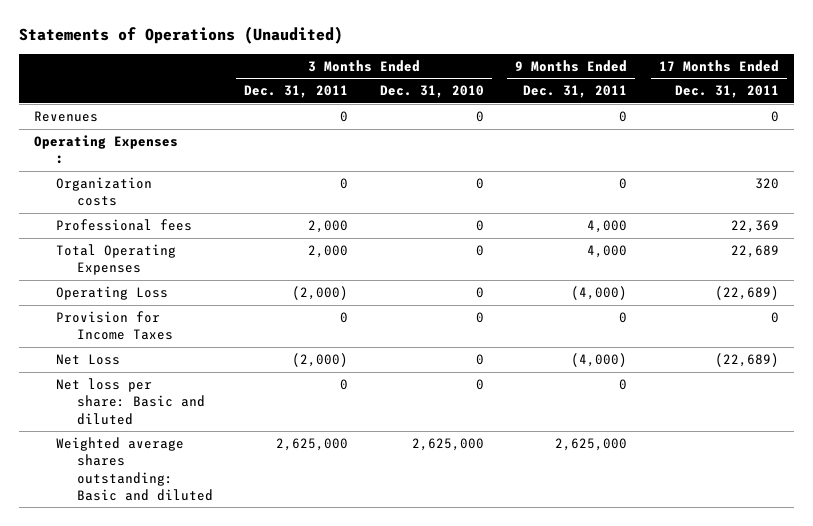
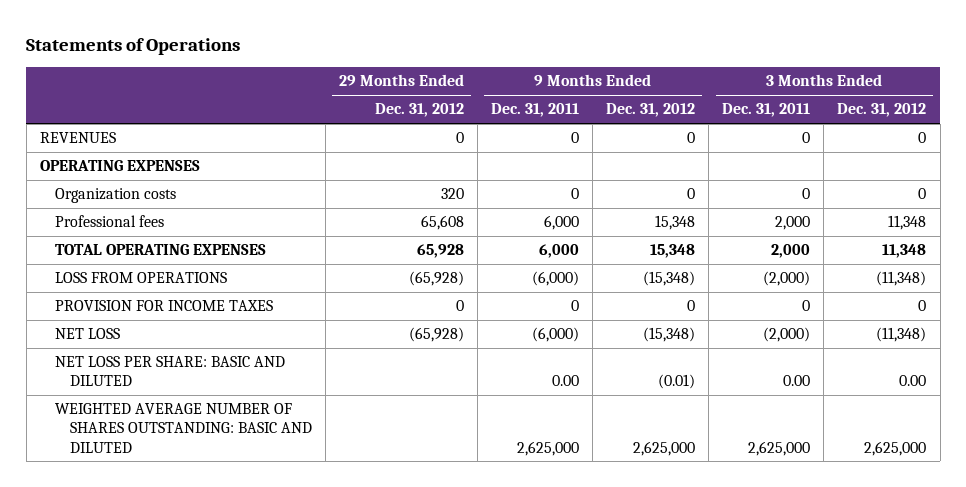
- Statements of Operations (Unaudited)
+ Statements of Operations
- | 3 Months Ended Dec. 31, 2011 | 3 Months Ended Dec. 31, 2010 | 9 Months Ended Dec. 31, 2011 | 17 Months Ended Dec. 31, 2011
+ | 29 Months Ended Dec. 31, 2012 | 9 Months Ended Dec. 31, 2011 | 9 Months Ended Dec. 31, 2012 | 3 Months Ended Dec. 31, 2011 | 3 Months Ended Dec. 31, 2012
- Revenues | 0 | 0 | 0 | 0
- Operating Expenses :
+ REVENUES | 0 | 0 | 0 | 0 | 0
+ OPERATING EXPENSES
- Professional fees | 2,000 | 0 | 4,000 | 22,369
- Total Operating Expenses | 2,000 | 0 | 4,000 | 22,689
- Operating Loss | (2,000) | 0 | (4,000) | (22,689)
- Provision for Income Taxes | 0 | 0 | 0 | 0
- Net Loss | (2,000) | 0 | (4,000) | (22,689)
- Net loss per share: Basic and diluted | 0 | 0 | 0 |
- Weighted average shares outstanding: Basic and diluted | 2,625,000 | 2,625,000 | 2,625,000 |
+ Professional fees | 65,608 | 6,000 | 15,348 | 2,000 | 11,348
+ TOTAL OPERATING EXPENSES | 65,928 | 6,000 | 15,348 | 2,000 | 11,348
+ LOSS FROM OPERATIONS | (65,928) | (6,000) | (15,348) | (2,000) | (11,348)
+ PROVISION FOR INCOME TAXES | 0 | 0 | 0 | 0 | 0
+ NET LOSS | (65,928) | (6,000) | (15,348) | (2,000) | (11,348)
+ NET LOSS PER SHARE: BASIC AND DILUTED | | 0.00 | (0.01) | 0.00 | 0.00
+ WEIGHTED AVERAGE NUMBER OF SHARES OUTSTANDING: BASIC AND DILUTED | | 2,625,000 | 2,625,000 | 2,625,000 | 2,625,000

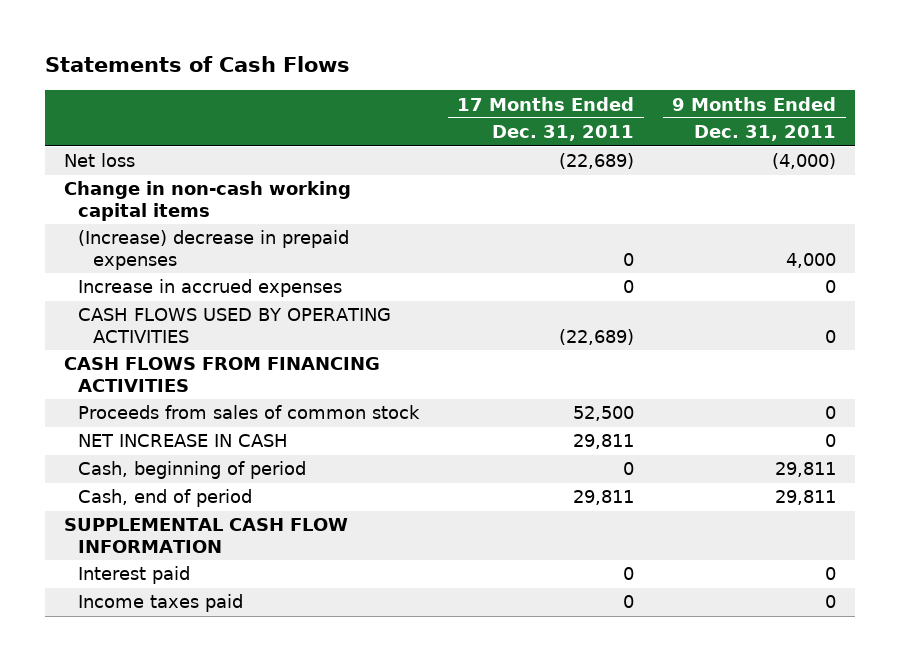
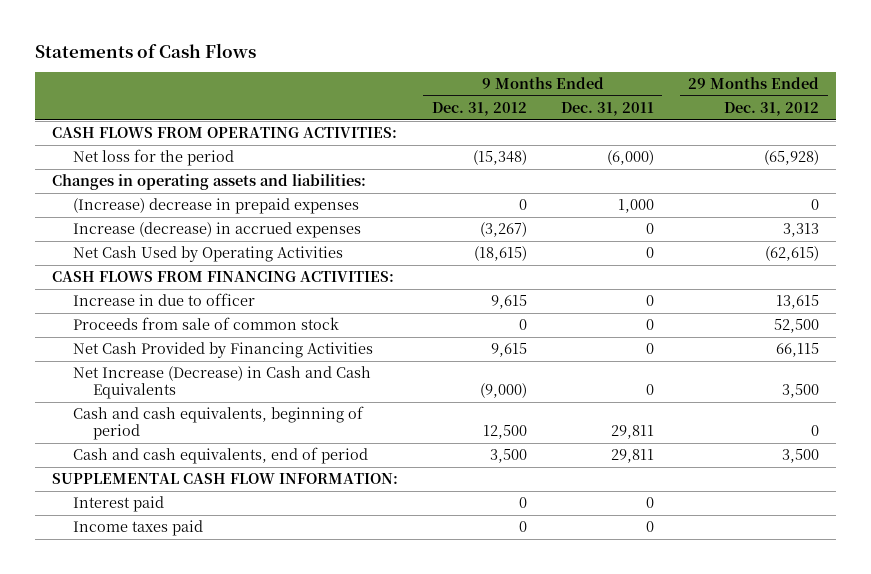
- | 17 Months Ended Dec. 31, 2011 | 9 Months Ended Dec. 31, 2011
+ | 9 Months Ended Dec. 31, 2012 | 9 Months Ended Dec. 31, 2011 | 29 Months Ended Dec. 31, 2012
- Net loss | (22,689) | (4,000)
- Change in non-cash working capital items
- (Increase) decrease in prepaid expenses | 0 | 4,000
- Increase in accrued expenses | 0 | 0
- CASH FLOWS USED BY OPERATING ACTIVITIES | (22,689) | 0
- CASH FLOWS FROM FINANCING ACTIVITIES
- Proceeds from sales of common stock | 52,500 | 0
- NET INCREASE IN CASH | 29,811 | 0
- Cash, beginning of period | 0 | 29,811
- Cash, end of period | 29,811 | 29,811
- SUPPLEMENTAL CASH FLOW INFORMATION
+ CASH FLOWS FROM OPERATING ACTIVITIES:
+ Net loss for the period | (15,348) | (6,000) | (65,928)
+ Changes in operating assets and liabilities:
+ (Increase) decrease in prepaid expenses | 0 | 1,000 | 0
+ Increase (decrease) in accrued expenses | (3,267) | 0 | 3,313
+ Net Cash Used by Operating Activities | (18,615) | 0 | (62,615)
+ CASH FLOWS FROM FINANCING ACTIVITIES:
+ Increase in due to officer | 9,615 | 0 | 13,615
+ Proceeds from sale of common stock | 0 | 0 | 52,500
+ Net Cash Provided by Financing Activities | 9,615 | 0 | 66,115
+ Net Increase (Decrease) in Cash and Cash Equivalents | (9,000) | 0 | 3,500
+ Cash and cash equivalents, beginning of period | 12,500 | 29,811 | 0
+ Cash and cash equivalents, end of period | 3,500 | 29,811 | 3,500
+ SUPPLEMENTAL CASH FLOW INFORMATION:

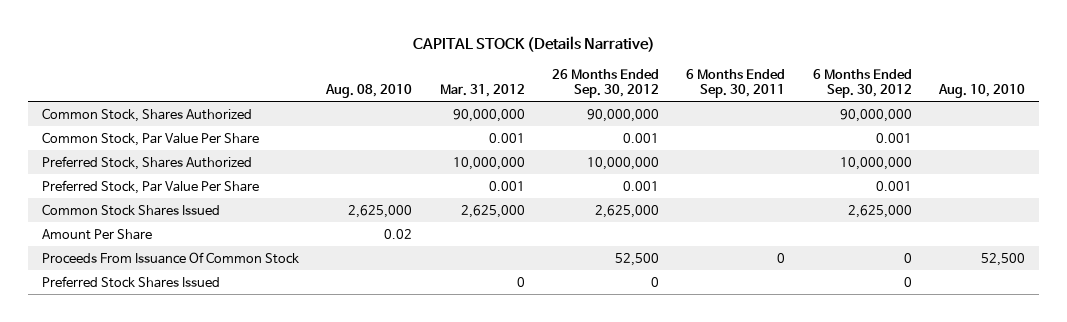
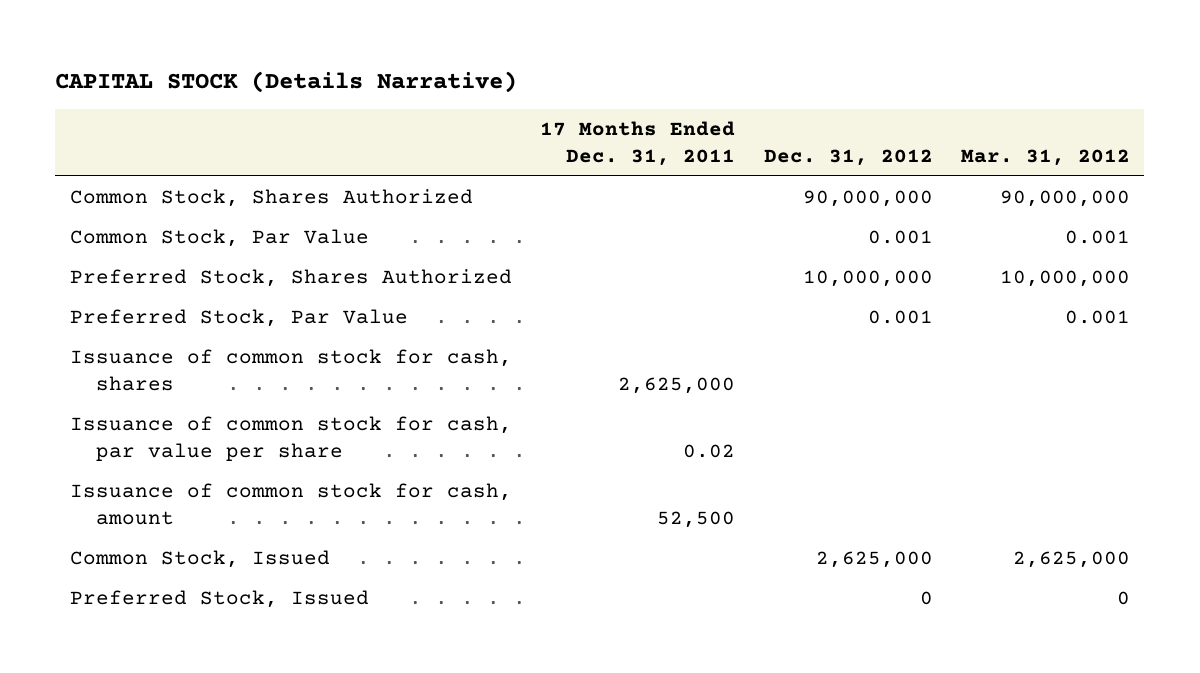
- | Aug. 08, 2010 | Mar. 31, 2012 | 26 Months Ended Sep. 30, 2012 | 6 Months Ended Sep. 30, 2011 | 6 Months Ended Sep. 30, 2012 | Aug. 10, 2010
+ | 17 Months Ended Dec. 31, 2011 | Dec. 31, 2012 | Mar. 31, 2012
- Common Stock, Par Value Per Share | | 0.001 | 0.001 | | 0.001 |
+ Common Stock, Par Value | | 0.001 | 0.001
- Preferred Stock, Par Value Per Share | | 0.001 | 0.001 | | 0.001 |
- Common Stock Shares Issued | 2,625,000 | 2,625,000 | 2,625,000 | | 2,625,000 |
- Amount Per Share | 0.02 | | | | |
- Proceeds From Issuance Of Common Stock | | | 52,500 | 0 | 0 | 52,500
- Preferred Stock Shares Issued | | 0 | 0 | | 0 |
+ Preferred Stock, Par Value | | 0.001 | 0.001
+ Issuance of common stock for cash, shares | 2,625,000 | |
+ Issuance of common stock for cash, par value per share | 0.02 | |
+ Issuance of common stock for cash, amount | 52,500 | |
+ Common Stock, Issued | | 2,625,000 | 2,625,000
+ Preferred Stock, Issued | | 0 | 0

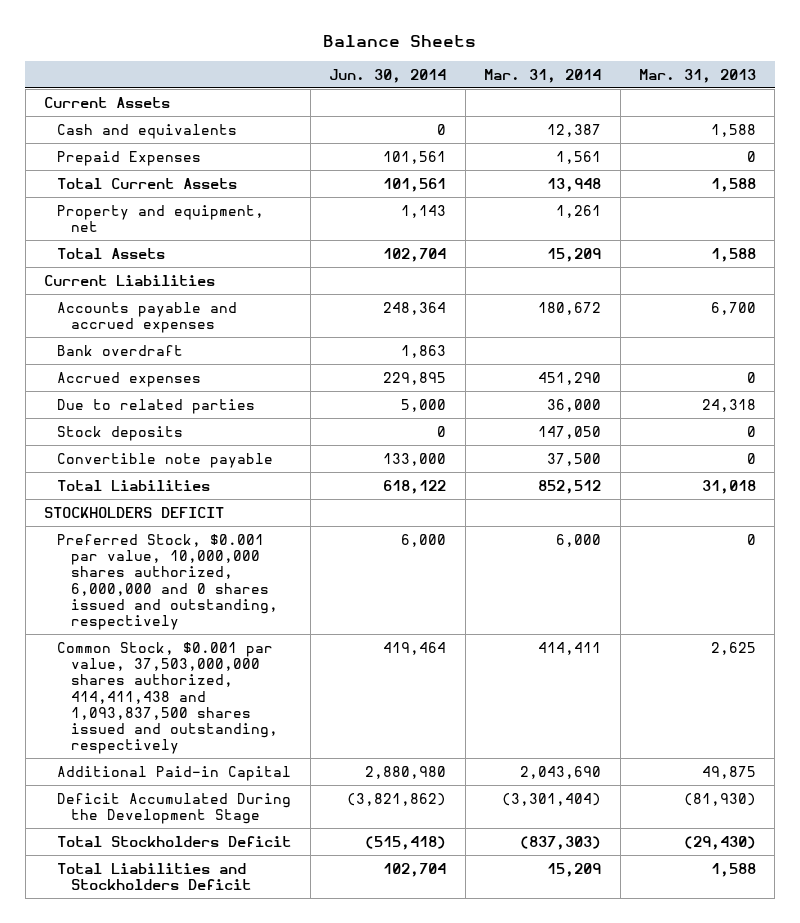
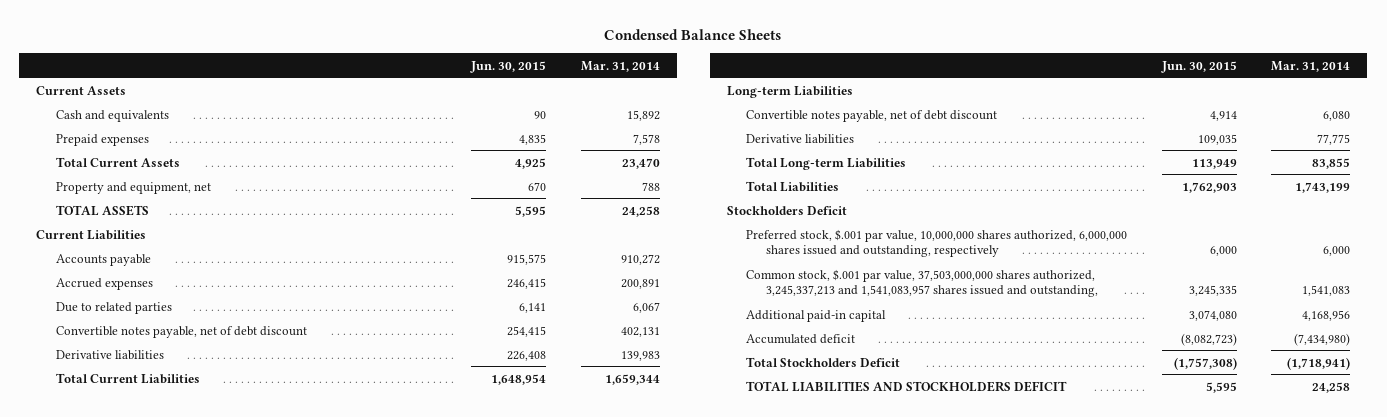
- Balance Sheets
+ Condensed Balance Sheets
- | Jun. 30, 2014 | Mar. 31, 2014 | Mar. 31, 2013
+ | Jun. 30, 2015 | Mar. 31, 2014
- Cash and equivalents | 0 | 12,387 | 1,588
- Prepaid Expenses | 101,561 | 1,561 | 0
- Total Current Assets | 101,561 | 13,948 | 1,588
- Property and equipment, net | 1,143 | 1,261 |
- Total Assets | 102,704 | 15,209 | 1,588
+ Cash and equivalents | 90 | 15,892
+ Prepaid expenses | 4,835 | 7,578
+ Total Current Assets | 4,925 | 23,470
+ Property and equipment, net | 670 | 788
+ TOTAL ASSETS | 5,595 | 24,258
- Accounts payable and accrued expenses | 248,364 | 180,672 | 6,700
- Bank overdraft | 1,863 | |
- Accrued expenses | 229,895 | 451,290 | 0
- Due to related parties | 5,000 | 36,000 | 24,318
- Stock deposits | 0 | 147,050 | 0
- Convertible note payable | 133,000 | 37,500 | 0
- Total Liabilities | 618,122 | 852,512 | 31,018
- STOCKHOLDERS DEFICIT
- Preferred Stock, $0.001 par value, 10,000,000 shares authorized, 6,000,000 and 0 shares issued and outstanding, respectively | 6,000 | 6,000 | 0
- Common Stock, $0.001 par value, 37,503,000,000 shares authorized, 414,411,438 and 1,093,837,500 shares issued and outstanding, respectively | 419,464 | 414,411 | 2,625
- Additional Paid-in Capital | 2,880,980 | 2,043,690 | 49,875
- Deficit Accumulated During the Development Stage | (3,821,862) | (3,301,404) | (81,930)
- Total Stockholders Deficit | (515,418) | (837,303) | (29,430)
- Total Liabilities and Stockholders Deficit | 102,704 | 15,209 | 1,588
+ Accounts payable | 915,575 | 910,272
+ Accrued expenses | 246,415 | 200,891
+ Due to related parties | 6,141 | 6,067
+ Convertible notes payable, net of debt discount | 254,415 | 402,131
+ Derivative liabilities | 226,408 | 139,983
+ Total Current Liabilities | 1,648,954 | 1,659,344
+ Long-term Liabilities
+ Convertible notes payable, net of debt discount | 4,914 | 6,080
+ Derivative liabilities | 109,035 | 77,775
+ Total Long-term Liabilities | 113,949 | 83,855
+ Total Liabilities | 1,762,903 | 1,743,199
+ Stockholders Deficit
+ Preferred stock, $.001 par value, 10,000,000 shares authorized, 6,000,000 shares issued and outstanding, respectively | 6,000 | 6,000
+ Common stock, $.001 par value, 37,503,000,000 shares authorized, 3,245,337,213 and 1,541,083,957 shares issued and outstanding, | 3,245,335 | 1,541,083
+ Additional paid-in capital | 3,074,080 | 4,168,956
+ Accumulated deficit | (8,082,723) | (7,434,980)
+ Total Stockholders Deficit | (1,757,308) | (1,718,941)
+ TOTAL LIABILITIES AND STOCKHOLDERS DEFICIT | 5,595 | 24,258

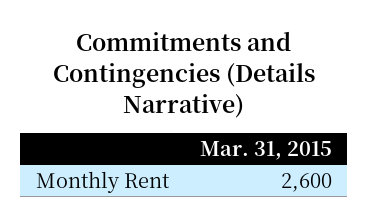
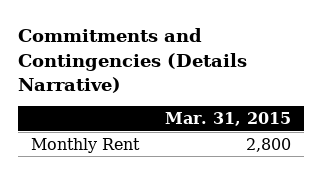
- Monthly Rent | 2,600
+ Monthly Rent | 2,800

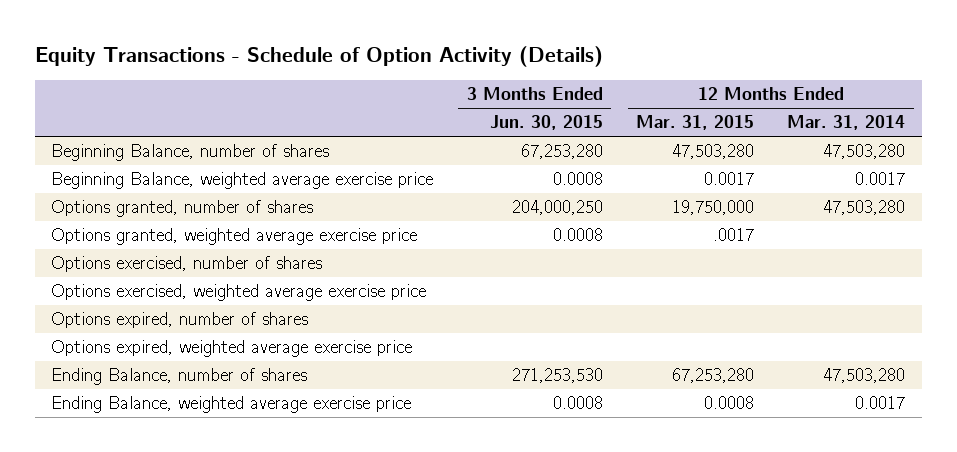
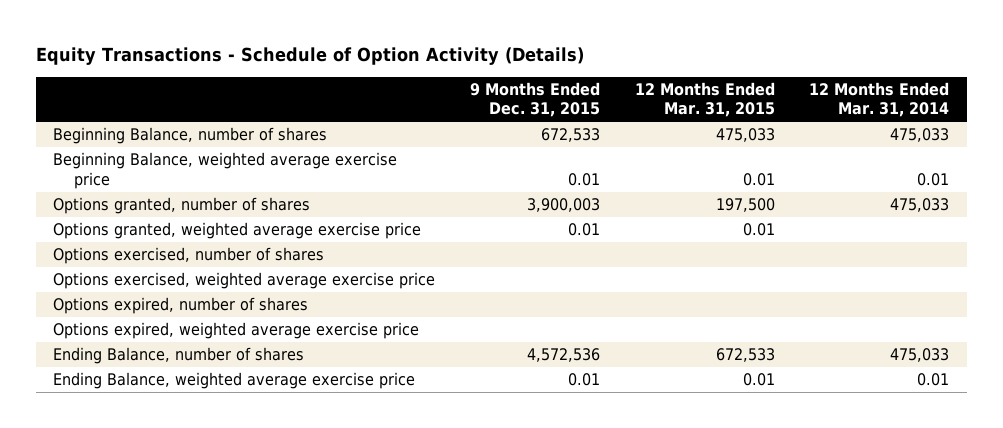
- | 3 Months Ended Jun. 30, 2015 | 12 Months Ended Mar. 31, 2015 | 12 Months Ended Mar. 31, 2014
+ | 9 Months Ended Dec. 31, 2015 | 12 Months Ended Mar. 31, 2015 | 12 Months Ended Mar. 31, 2014
- Beginning Balance, number of shares | 67,253,280 | 47,503,280 | 47,503,280
- Beginning Balance, weighted average exercise price | 0.0008 | 0.0017 | 0.0017
- Options granted, number of shares | 204,000,250 | 19,750,000 | 47,503,280
- Options granted, weighted average exercise price | 0.0008 | .0017 |
+ Beginning Balance, number of shares | 672,533 | 475,033 | 475,033
+ Beginning Balance, weighted average exercise price | 0.01 | 0.01 | 0.01
+ Options granted, number of shares | 3,900,003 | 197,500 | 475,033
+ Options granted, weighted average exercise price | 0.01 | 0.01 |
- Ending Balance, number of shares | 271,253,530 | 67,253,280 | 47,503,280
- Ending Balance, weighted average exercise price | 0.0008 | 0.0008 | 0.0017
+ Ending Balance, number of shares | 4,572,536 | 672,533 | 475,033
+ Ending Balance, weighted average exercise price | 0.01 | 0.01 | 0.01

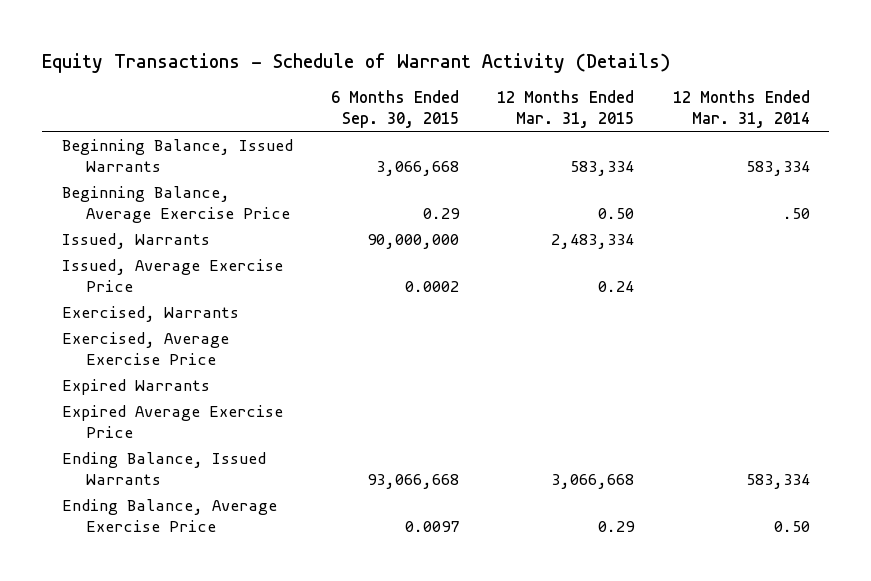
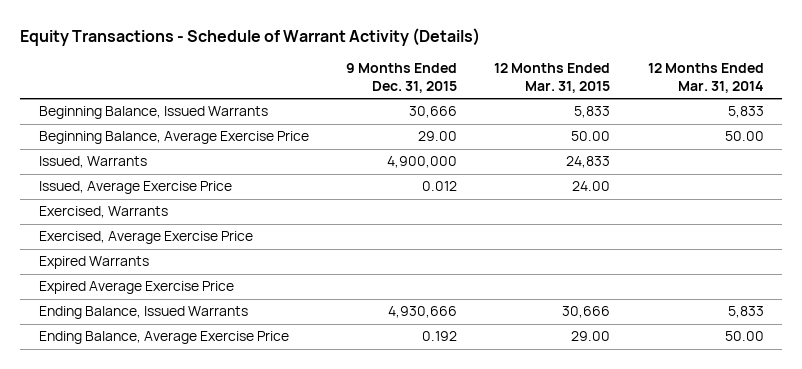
- | 6 Months Ended Sep. 30, 2015 | 12 Months Ended Mar. 31, 2015 | 12 Months Ended Mar. 31, 2014
+ | 9 Months Ended Dec. 31, 2015 | 12 Months Ended Mar. 31, 2015 | 12 Months Ended Mar. 31, 2014
- Beginning Balance, Issued Warrants | 3,066,668 | 583,334 | 583,334
- Beginning Balance, Average Exercise Price | 0.29 | 0.50 | .50
- Issued, Warrants | 90,000,000 | 2,483,334 |
- Issued, Average Exercise Price | 0.0002 | 0.24 |
+ Beginning Balance, Issued Warrants | 30,666 | 5,833 | 5,833
+ Beginning Balance, Average Exercise Price | 29.00 | 50.00 | 50.00
+ Issued, Warrants | 4,900,000 | 24,833 |
+ Issued, Average Exercise Price | 0.012 | 24.00 |
- Ending Balance, Issued Warrants | 93,066,668 | 3,066,668 | 583,334
- Ending Balance, Average Exercise Price | 0.0097 | 0.29 | 0.50
+ Ending Balance, Issued Warrants | 4,930,666 | 30,666 | 5,833
+ Ending Balance, Average Exercise Price | 0.192 | 29.00 | 50.00

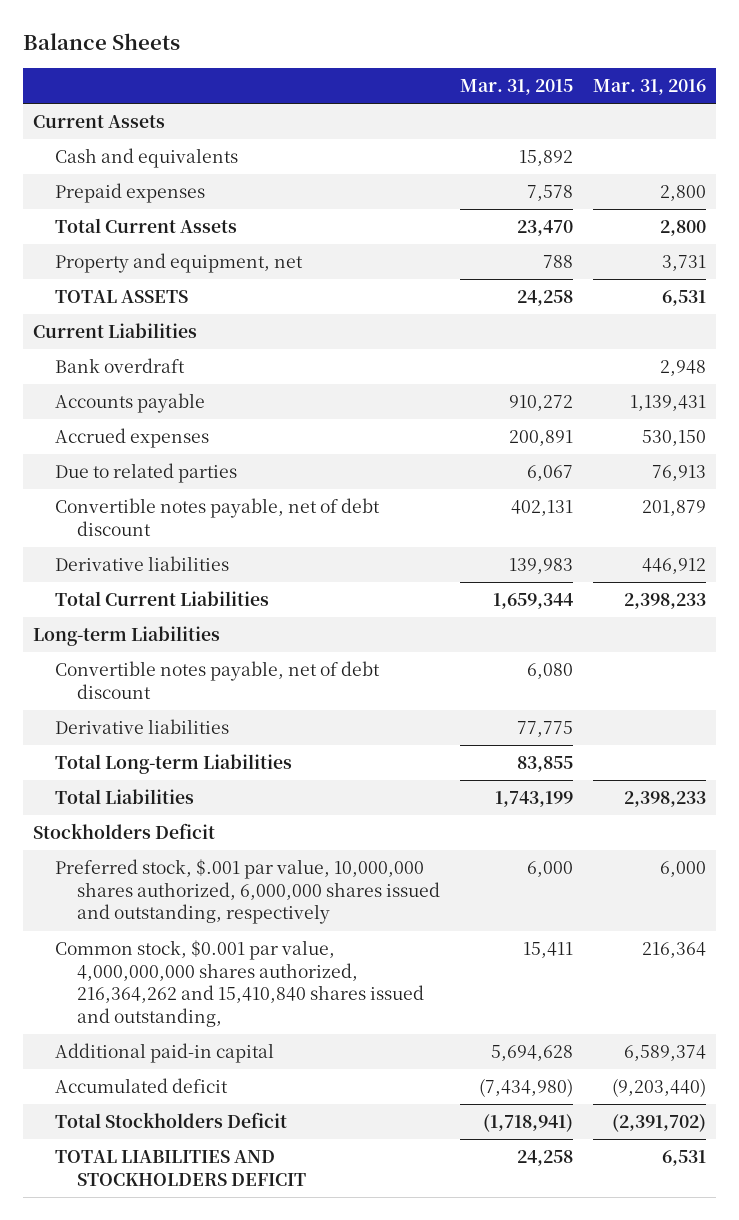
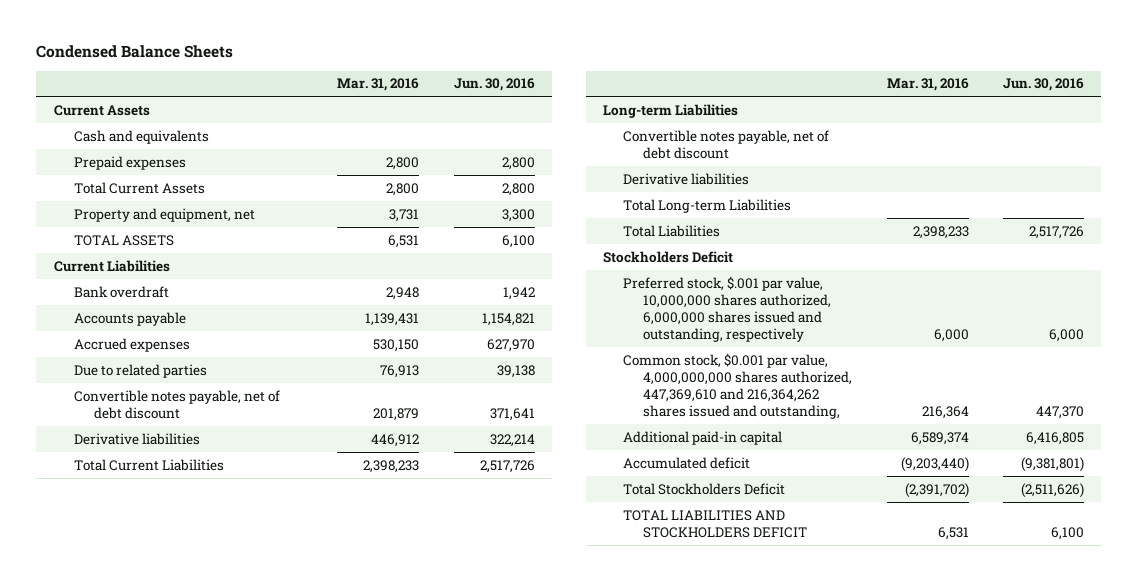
- Balance Sheets
+ Condensed Balance Sheets
- | Mar. 31, 2015 | Mar. 31, 2016
+ | Mar. 31, 2016 | Jun. 30, 2016
- Common stock, $0.001 par value, 4,000,000,000 shares authorized, 216,364,262 and 15,410,840 shares issued and outstanding, | 15,411 | 216,364
+ Common stock, $0.001 par value, 4,000,000,000 shares authorized, 447,369,610 and 216,364,262 shares issued and outstanding, | 216,364 | 447,370

